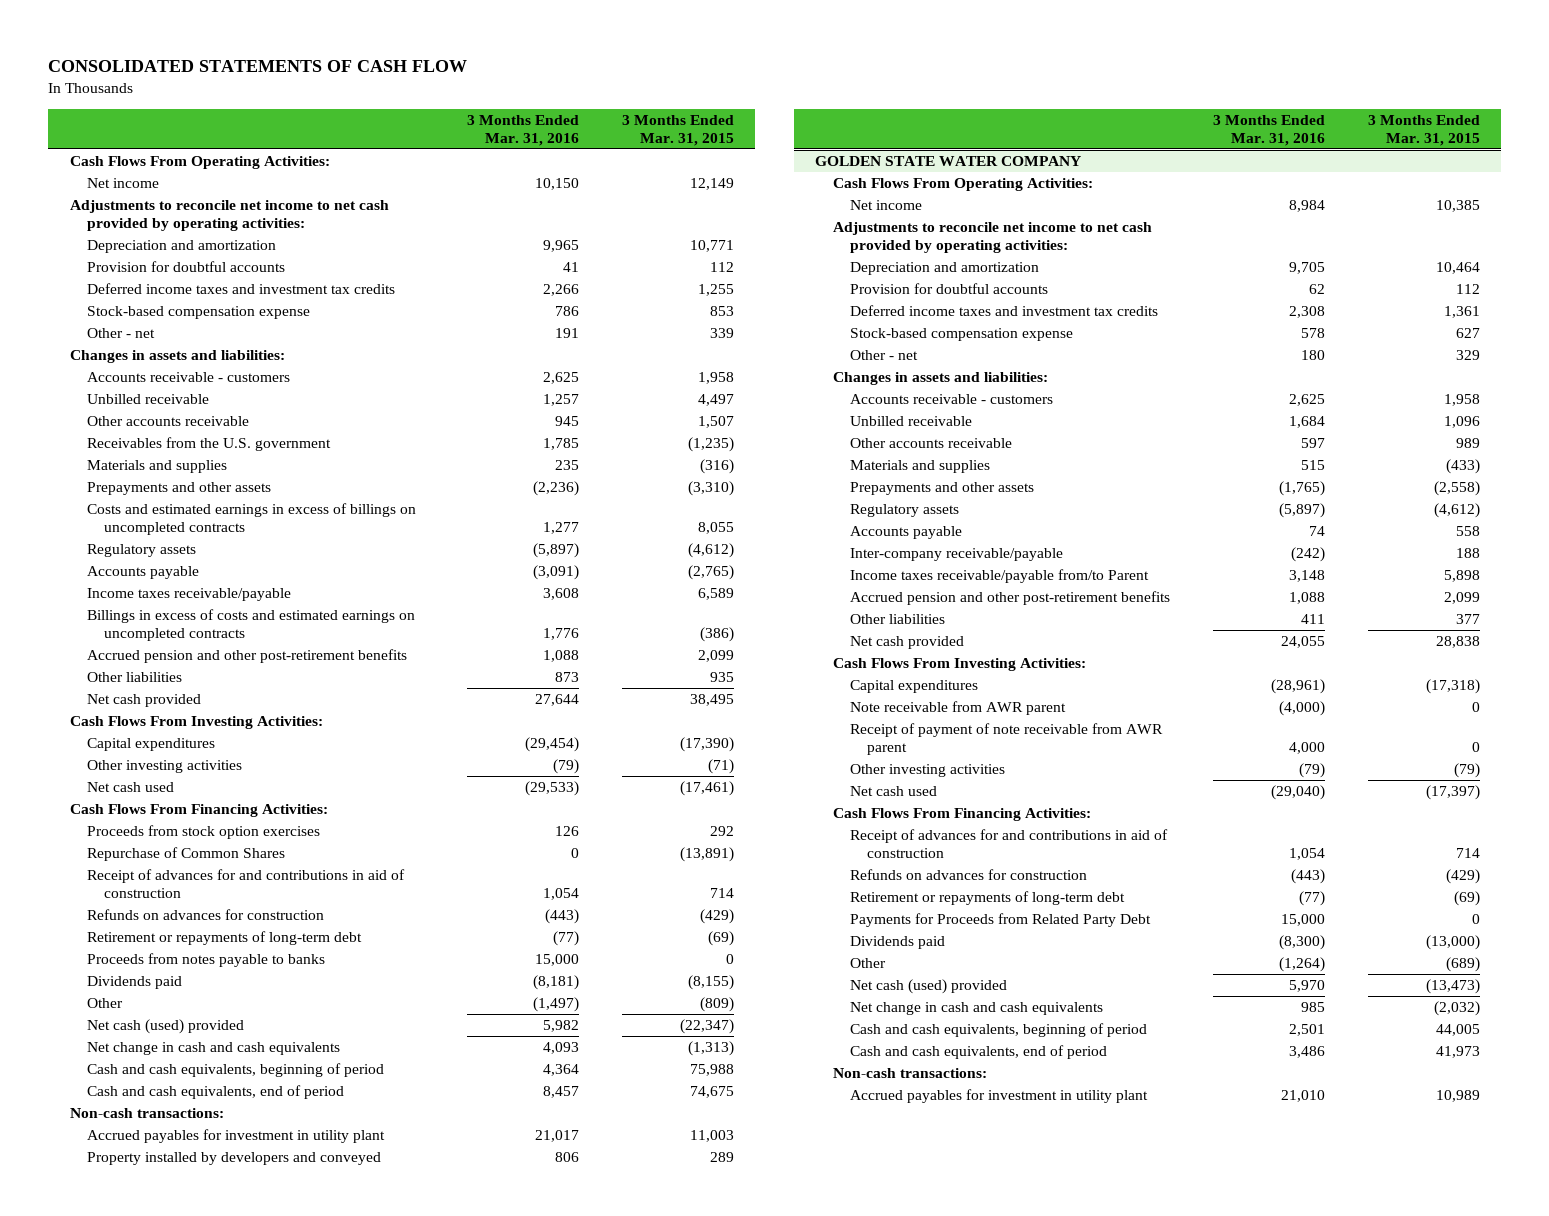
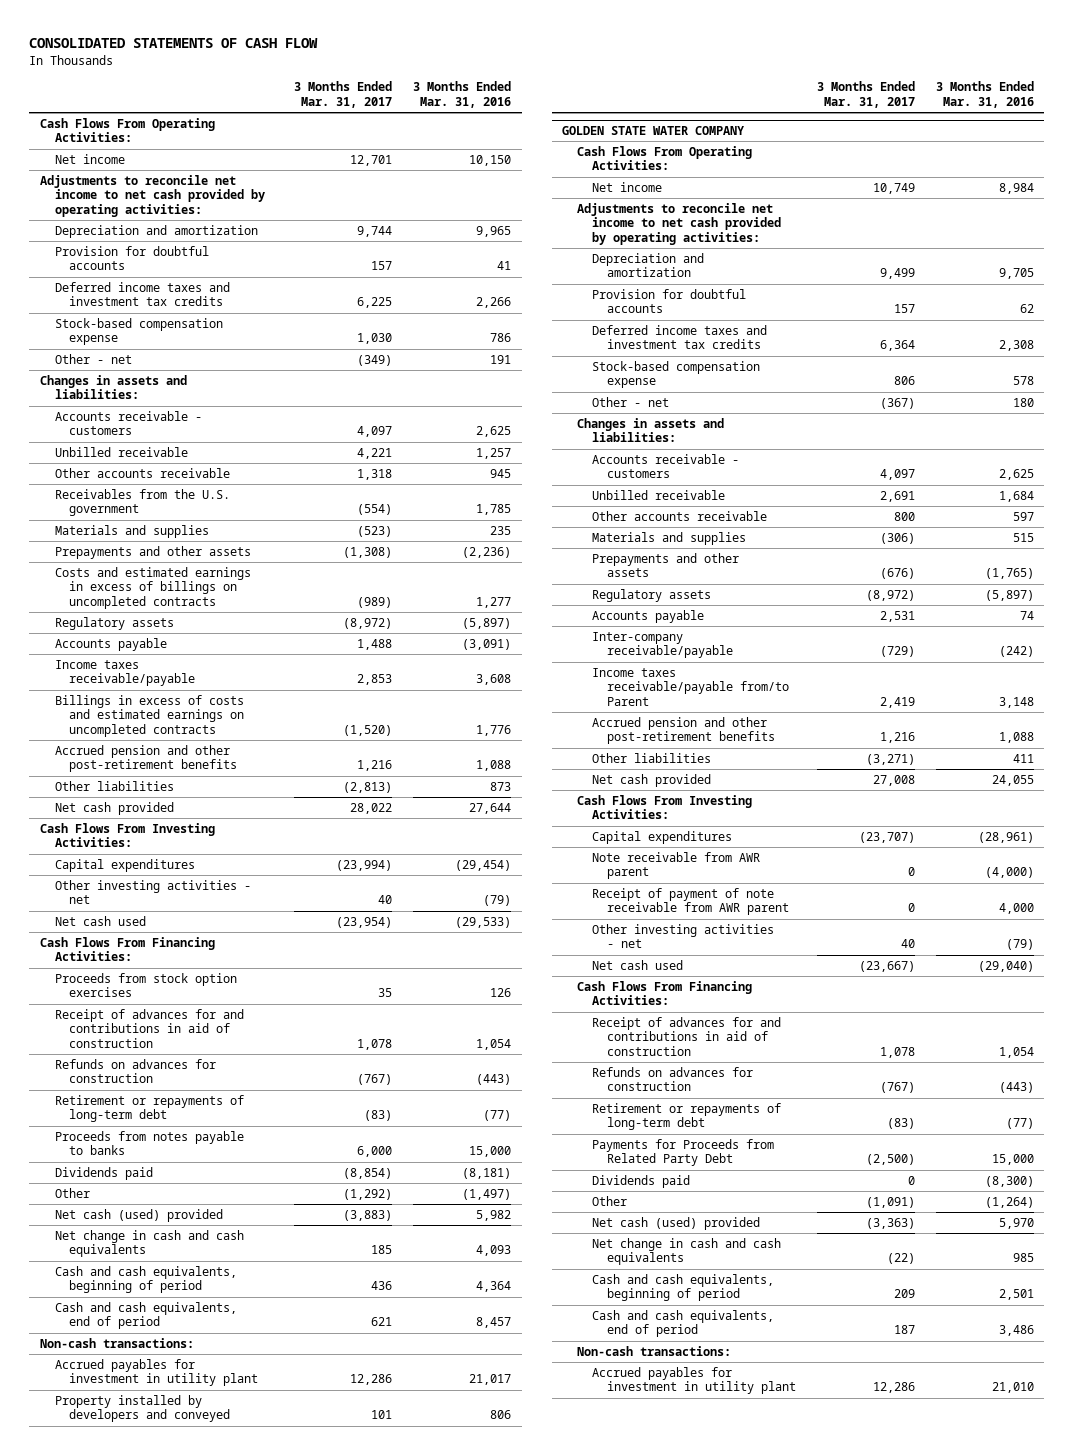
- | 3 Months Ended Mar. 31, 2016 | 3 Months Ended Mar. 31, 2015
+ | 3 Months Ended Mar. 31, 2017 | 3 Months Ended Mar. 31, 2016
- Other investing activities | (79) | (71)
+ Other investing activities - net | 40 | (79)
- Repurchase of Common Shares | 0 | (13,891)
@ GOLDEN STATE WATER COMPANY
- Other investing activities | (79) | (79)
+ Other investing activities - net | 40 | (79)

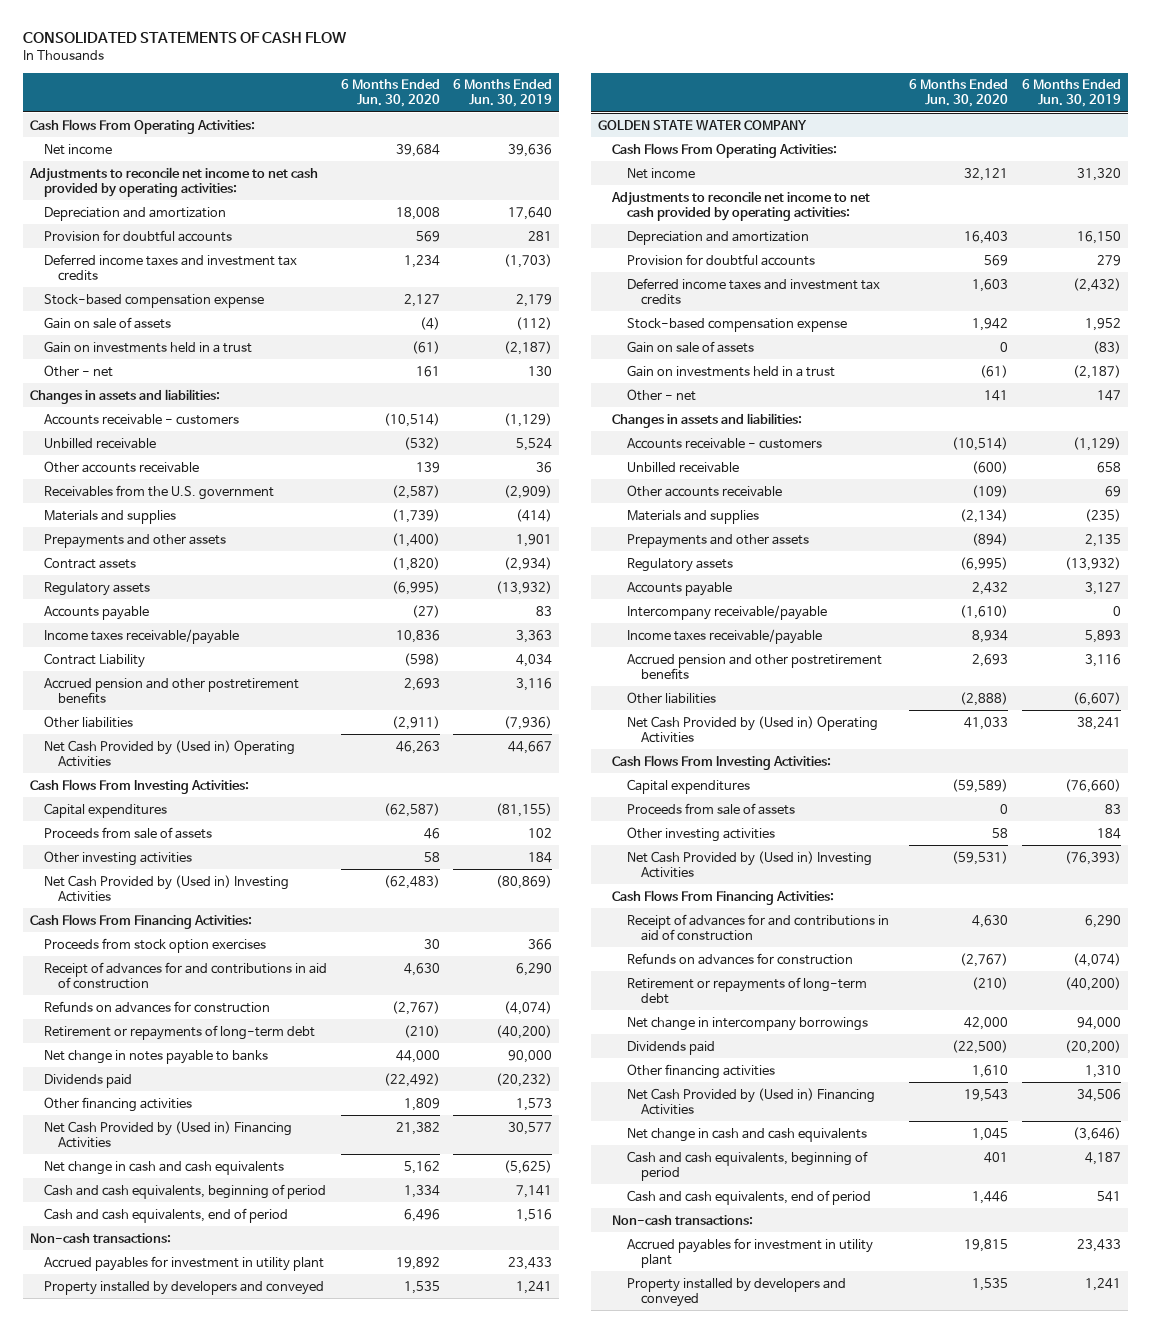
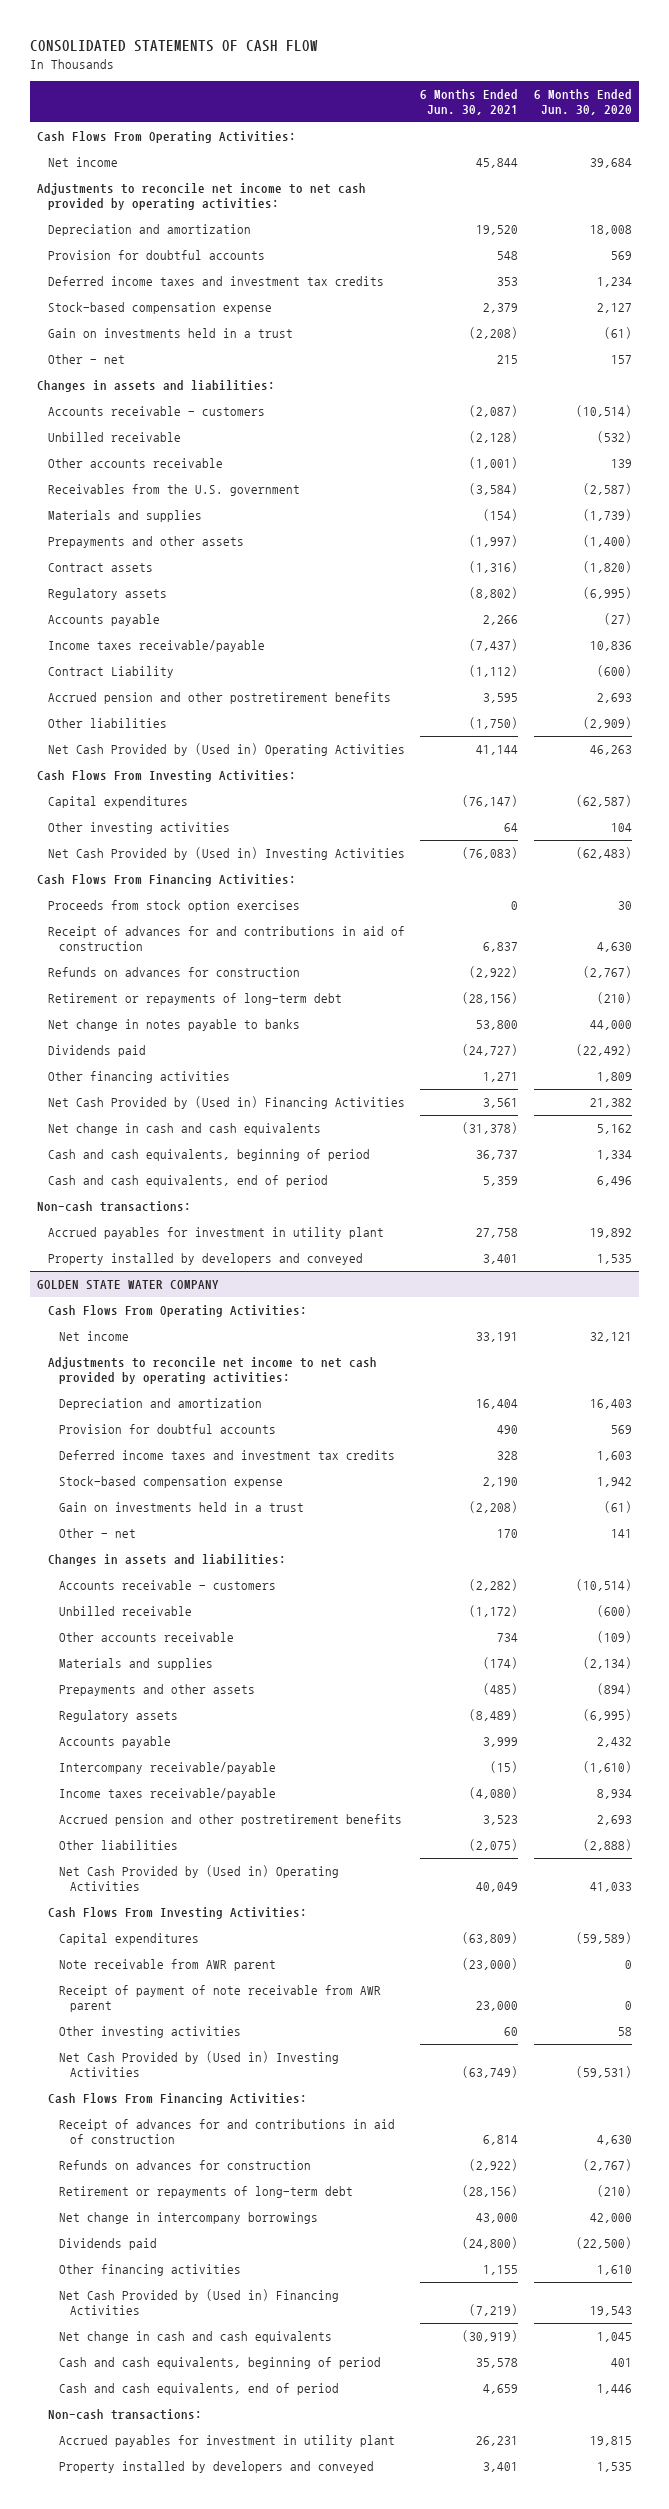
- | 6 Months Ended Jun. 30, 2020 | 6 Months Ended Jun. 30, 2019
+ | 6 Months Ended Jun. 30, 2021 | 6 Months Ended Jun. 30, 2020
- Gain on sale of assets | (4) | (112)
- Other - net | 161 | 130
+ Other - net | 215 | 157
- Contract Liability | (598) | 4,034
+ Contract Liability | (1,112) | (600)
- Other liabilities | (2,911) | (7,936)
+ Other liabilities | (1,750) | (2,909)
- Proceeds from sale of assets | 46 | 102
- Other investing activities | 58 | 184
+ Other investing activities | 64 | 104
@ GOLDEN STATE WATER COMPANY
- Gain on sale of assets | 0 | (83)
- Proceeds from sale of assets | 0 | 83
+ Note receivable from AWR parent | (23,000) | 0
+ Receipt of payment of note receivable from AWR parent | 23,000 | 0

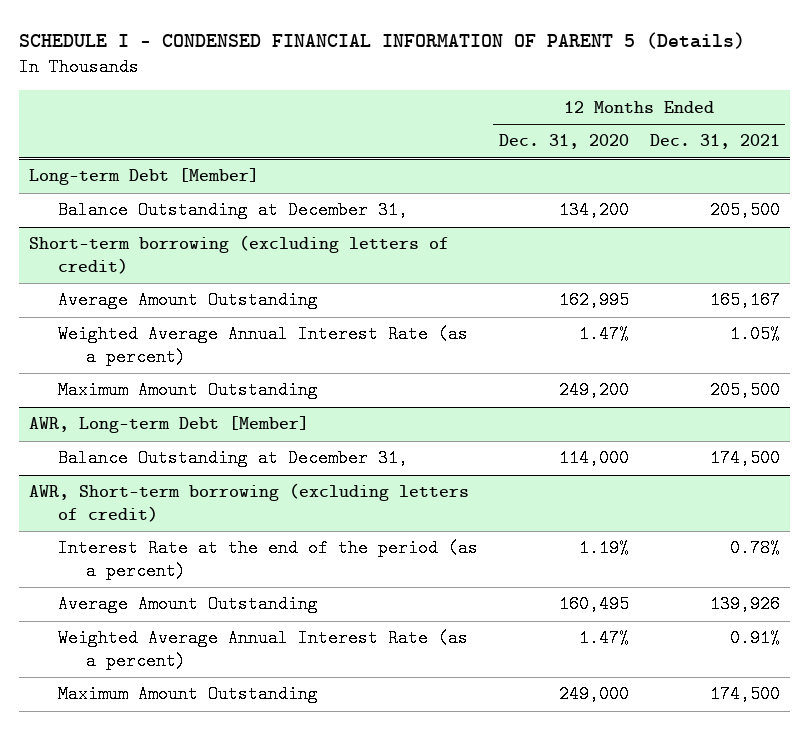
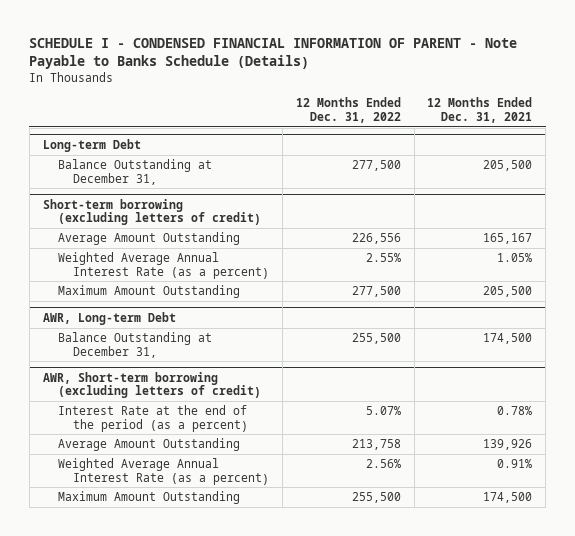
- SCHEDULE I - CONDENSED FINANCIAL INFORMATION OF PARENT 5 (Details)
+ SCHEDULE I - CONDENSED FINANCIAL INFORMATION OF PARENT - Note Payable to Banks Schedule (Details)
- | 12 Months Ended Dec. 31, 2020 | 12 Months Ended Dec. 31, 2021
+ | 12 Months Ended Dec. 31, 2022 | 12 Months Ended Dec. 31, 2021
- Long-term Debt [Member]
+ Long-term Debt
- AWR, Long-term Debt [Member]
+ AWR, Long-term Debt

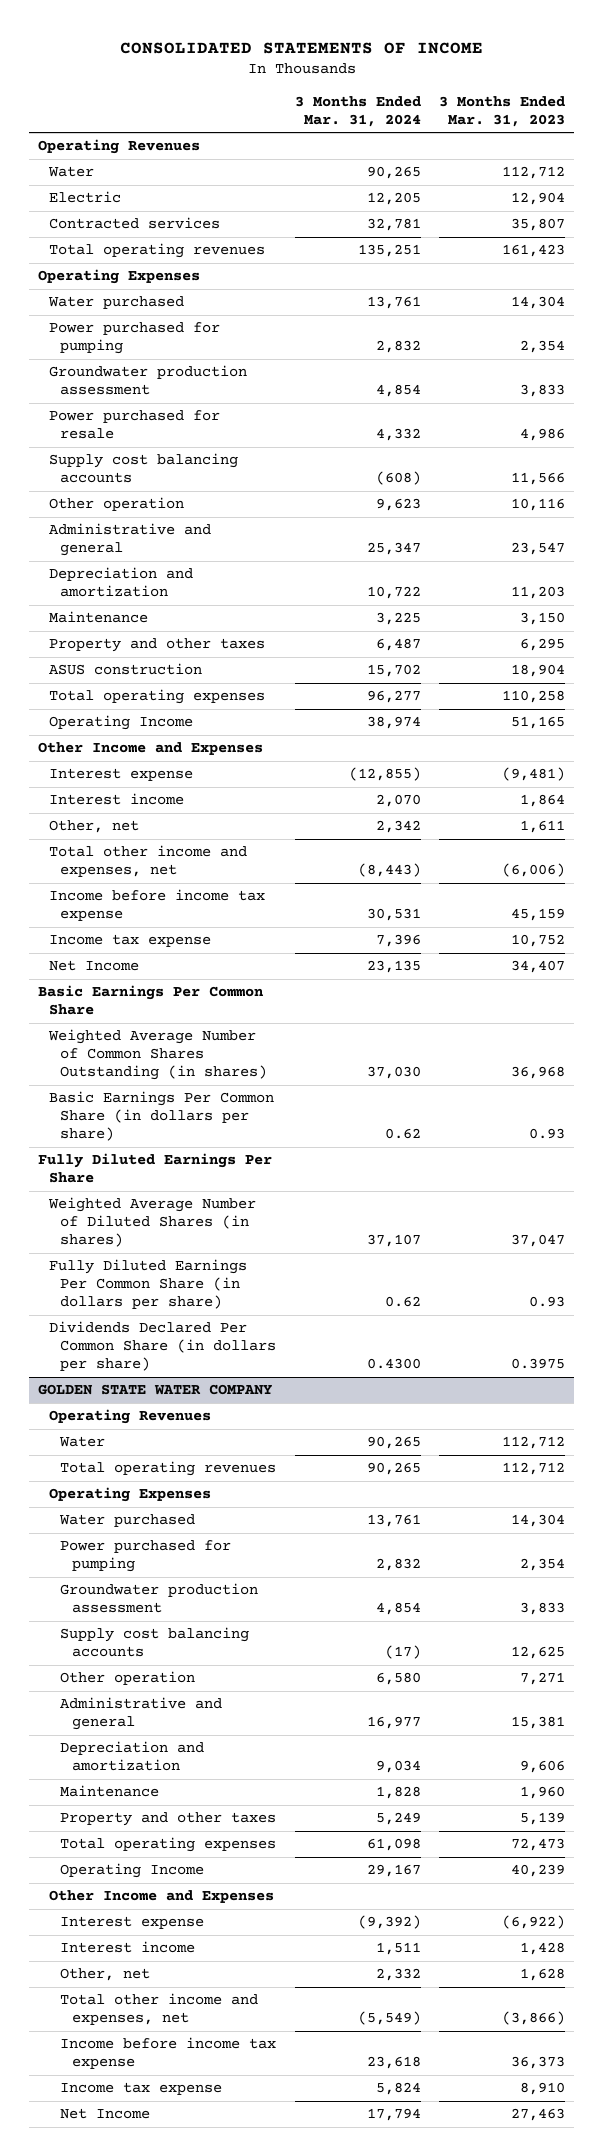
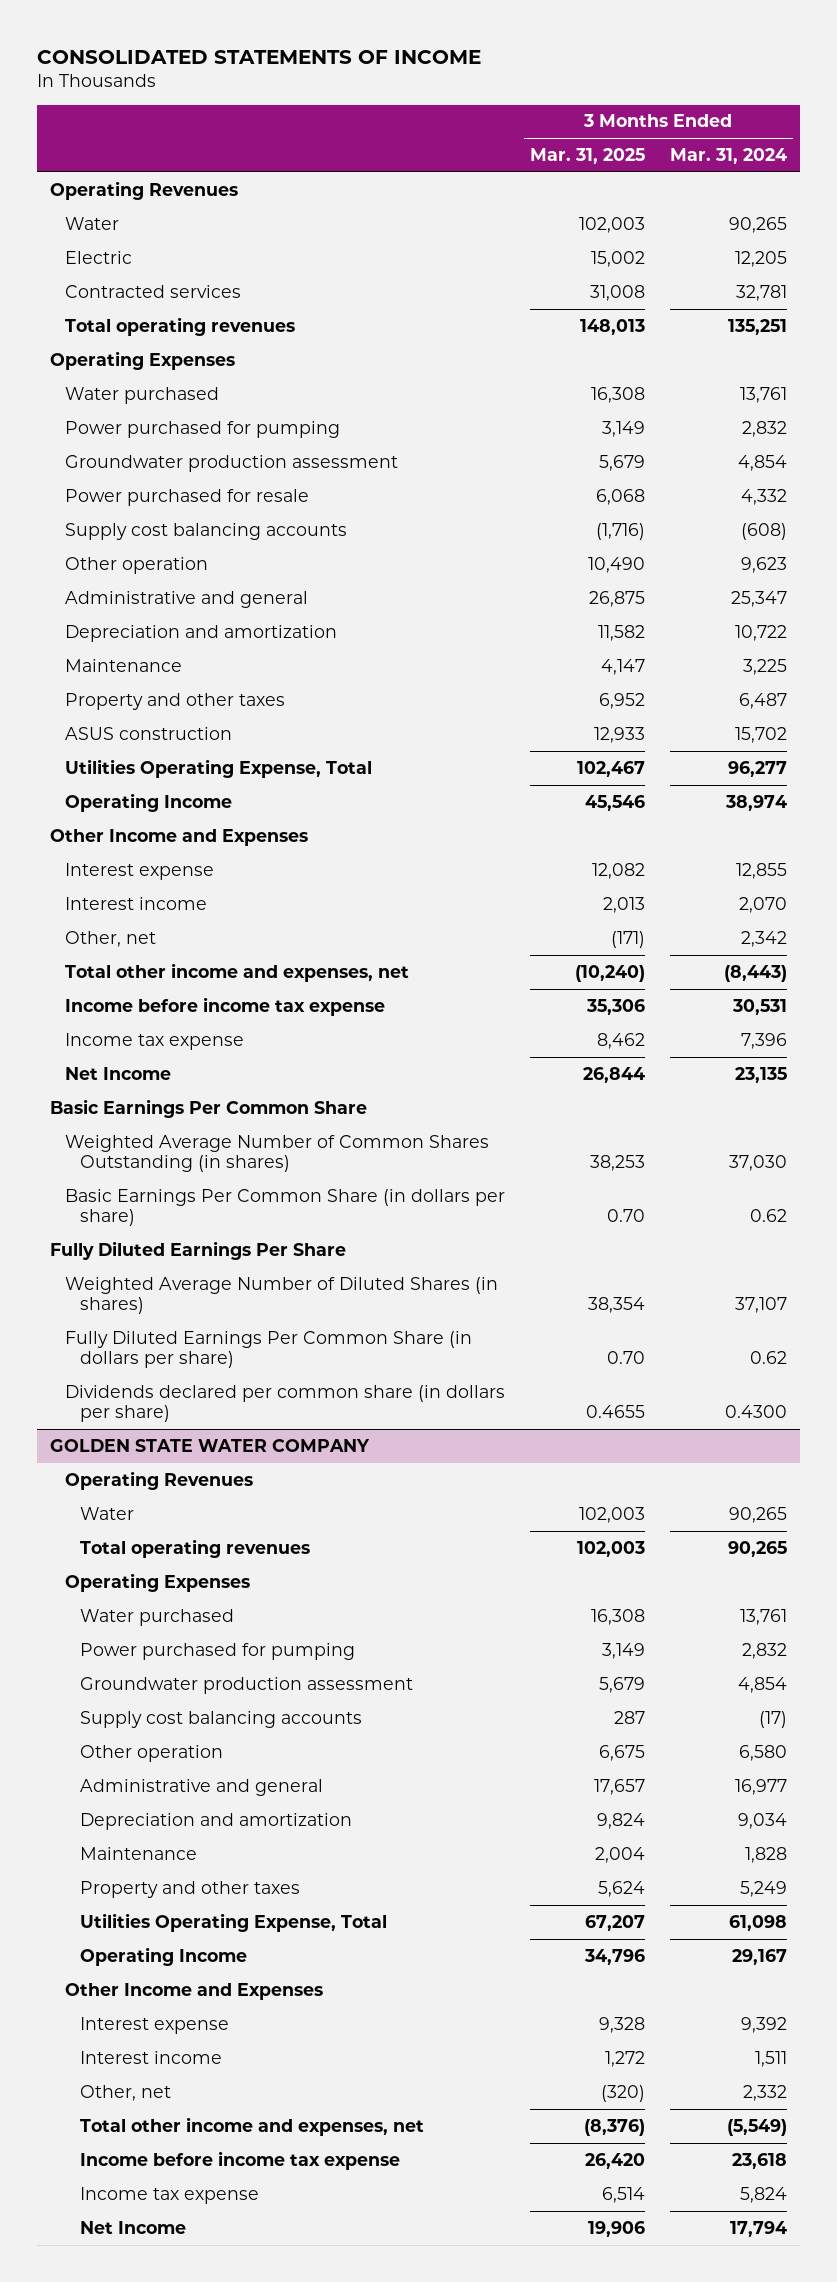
- | 3 Months Ended Mar. 31, 2024 | 3 Months Ended Mar. 31, 2023
+ | 3 Months Ended Mar. 31, 2025 | 3 Months Ended Mar. 31, 2024
- Total operating expenses | 96,277 | 110,258
+ Utilities Operating Expense, Total | 102,467 | 96,277
- Interest expense | (12,855) | (9,481)
+ Interest expense | 12,082 | 12,855
- Dividends Declared Per Common Share (in dollars per share) | 0.4300 | 0.3975
+ Dividends declared per common share (in dollars per share) | 0.4655 | 0.4300
@ GOLDEN STATE WATER COMPANY
- Total operating expenses | 61,098 | 72,473
+ Utilities Operating Expense, Total | 67,207 | 61,098
- Interest expense | (9,392) | (6,922)
+ Interest expense | 9,328 | 9,392

